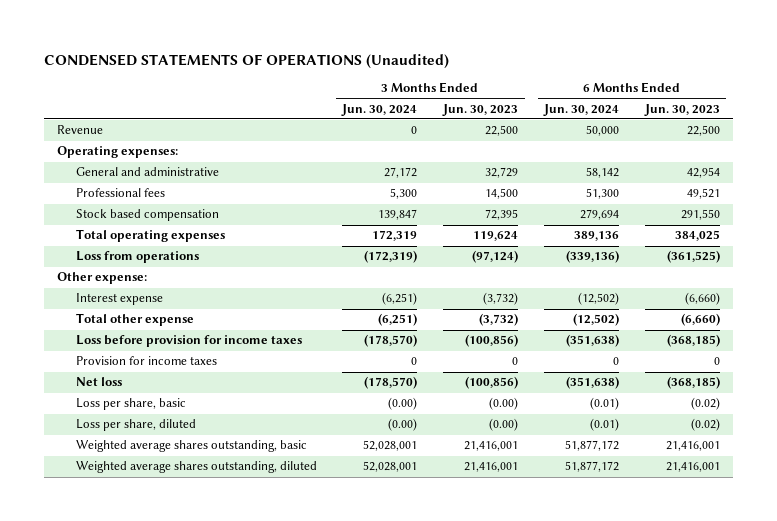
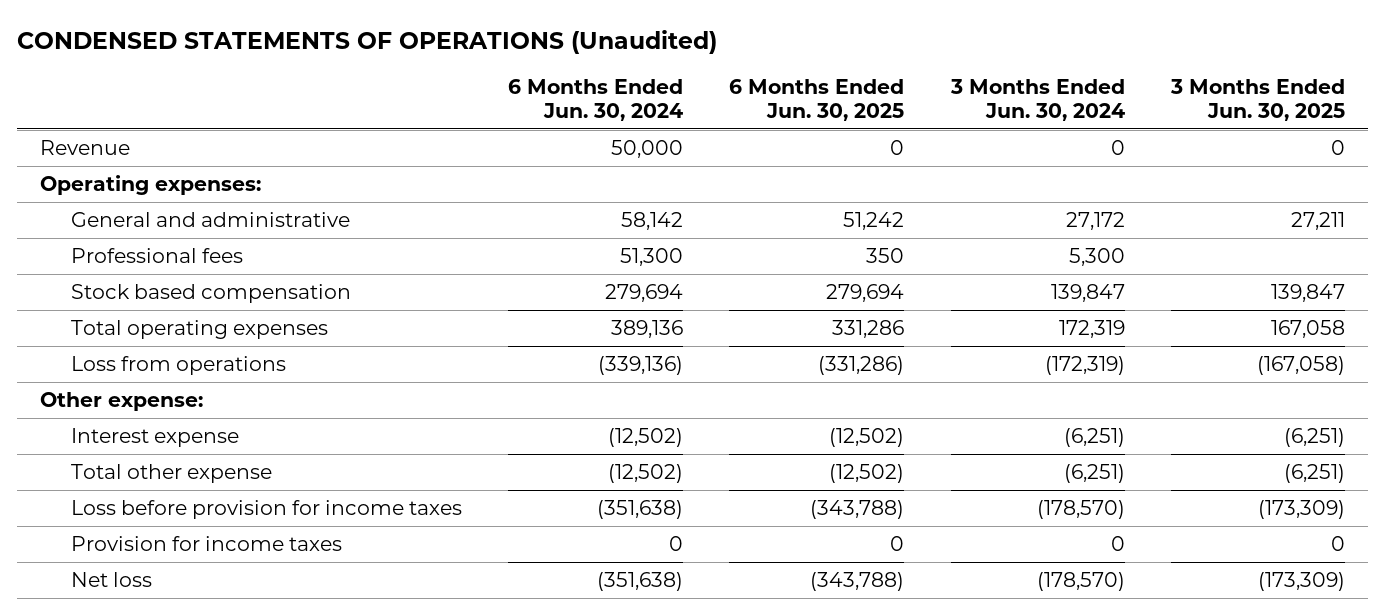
- | 3 Months Ended Jun. 30, 2024 | 3 Months Ended Jun. 30, 2023 | 6 Months Ended Jun. 30, 2024 | 6 Months Ended Jun. 30, 2023
+ | 6 Months Ended Jun. 30, 2024 | 6 Months Ended Jun. 30, 2025 | 3 Months Ended Jun. 30, 2024 | 3 Months Ended Jun. 30, 2025
- Loss per share, basic | (0.00) | (0.00) | (0.01) | (0.02)
- Loss per share, diluted | (0.00) | (0.00) | (0.01) | (0.02)
- Weighted average shares outstanding, basic | 52,028,001 | 21,416,001 | 51,877,172 | 21,416,001
- Weighted average shares outstanding, diluted | 52,028,001 | 21,416,001 | 51,877,172 | 21,416,001

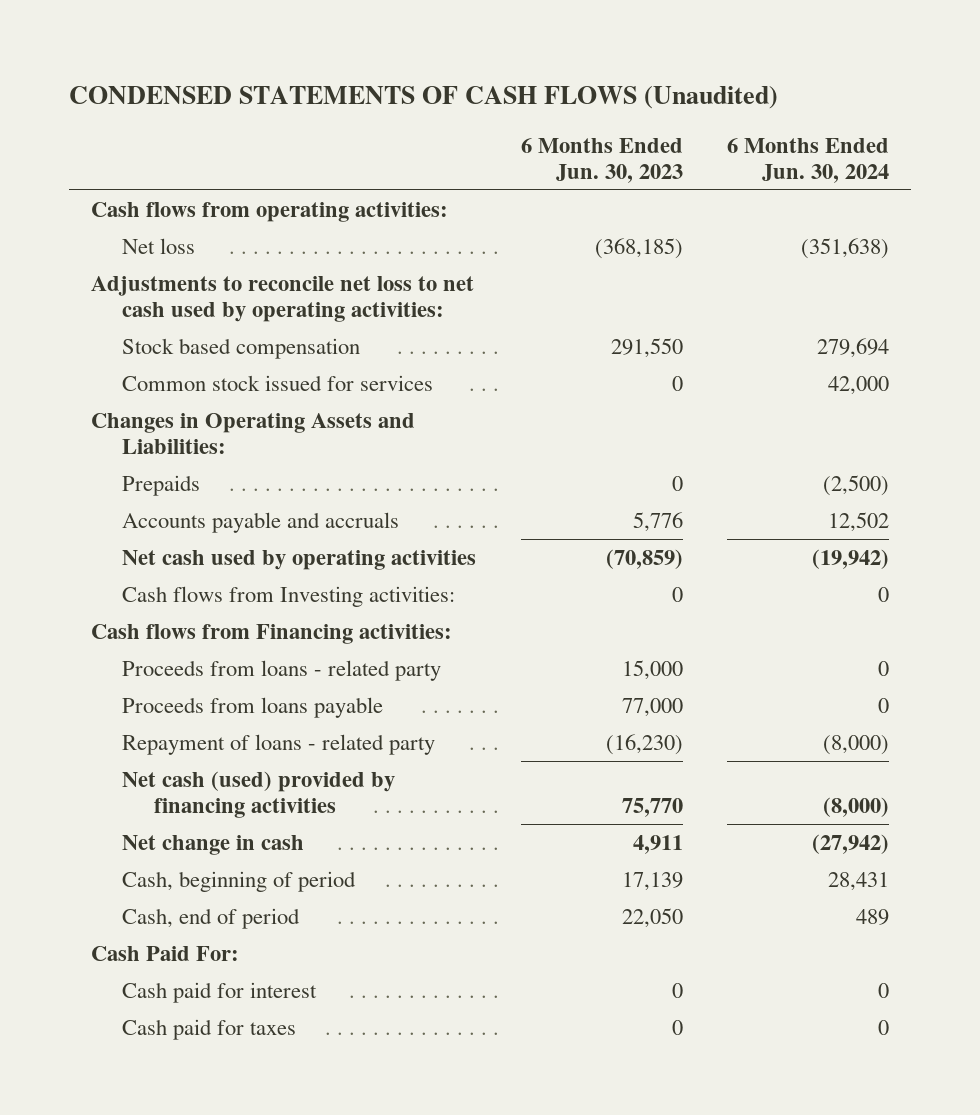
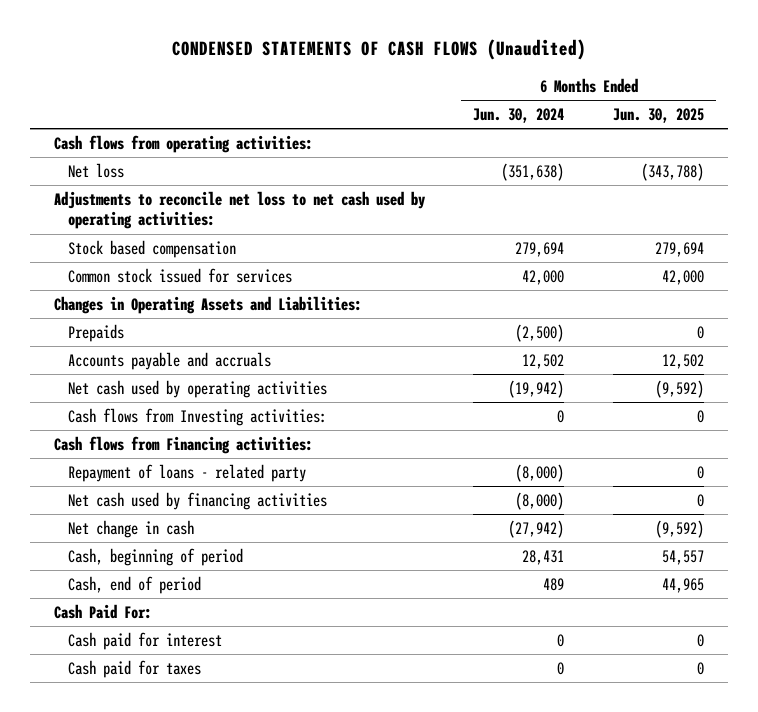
- | 6 Months Ended Jun. 30, 2023 | 6 Months Ended Jun. 30, 2024
+ | 6 Months Ended Jun. 30, 2024 | 6 Months Ended Jun. 30, 2025
- Proceeds from loans - related party | 15,000 | 0
- Proceeds from loans payable | 77,000 | 0
- Net cash (used) provided by financing activities | 75,770 | (8,000)
+ Net cash used by financing activities | (8,000) | 0

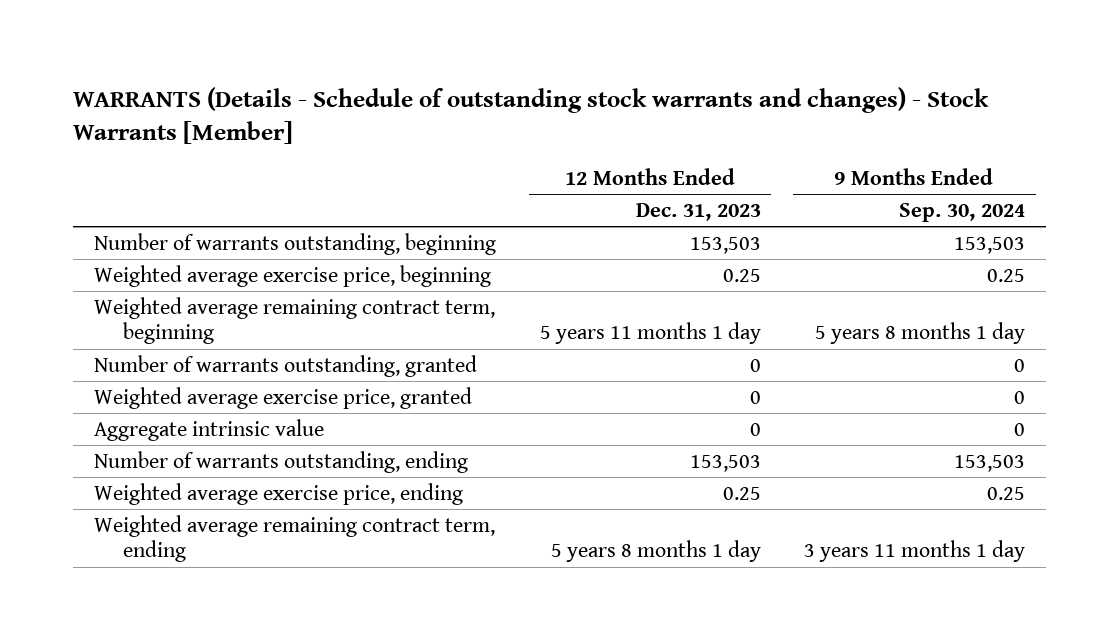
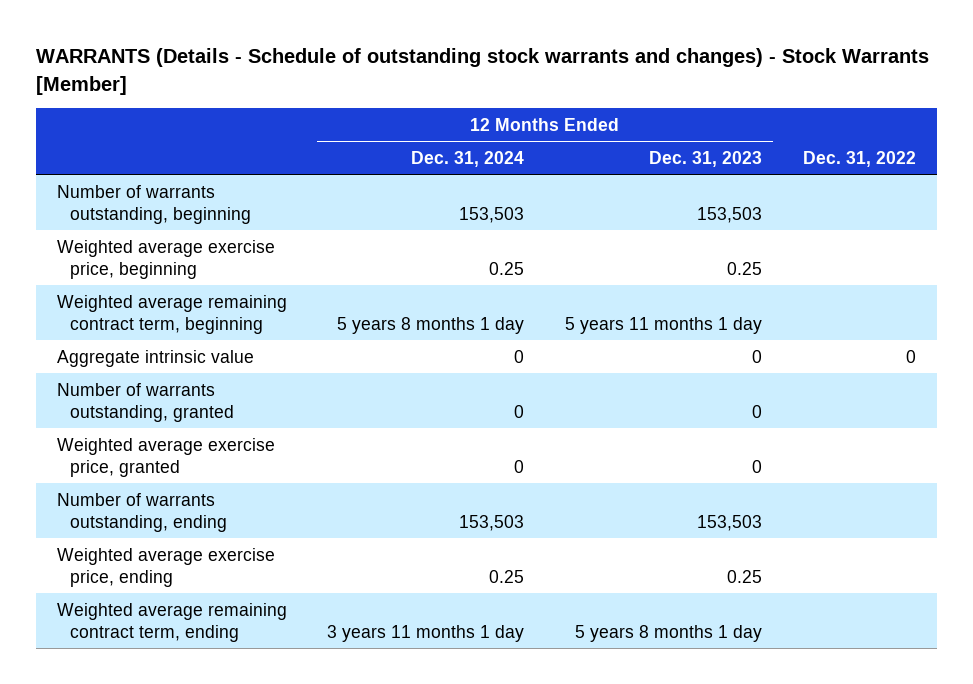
- | 12 Months Ended Dec. 31, 2023 | 9 Months Ended Sep. 30, 2024
+ | 12 Months Ended Dec. 31, 2024 | 12 Months Ended Dec. 31, 2023 | Dec. 31, 2022
moved up: Aggregate intrinsic value | 0 | 0 | 0

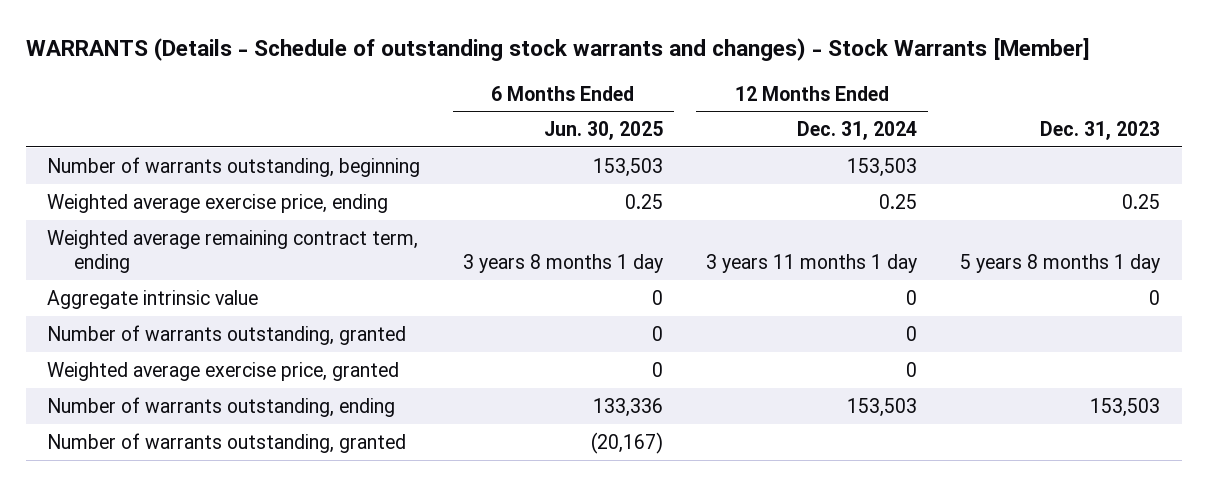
- | 12 Months Ended Dec. 31, 2024 | 12 Months Ended Dec. 31, 2023 | Dec. 31, 2022
+ | 6 Months Ended Jun. 30, 2025 | 12 Months Ended Dec. 31, 2024 | Dec. 31, 2023
- Weighted average exercise price, beginning | 0.25 | 0.25 |
- Weighted average remaining contract term, beginning | 5 years 8 months 1 day | 5 years 11 months 1 day |
moved up: Weighted average exercise price, ending | 0.25 | 0.25 | 0.25
moved up: Weighted average remaining contract term, ending | 3 years 8 months 1 day | 3 years 11 months 1 day | 5 years 8 months 1 day
+ Number of warrants outstanding, granted | (20,167) | |

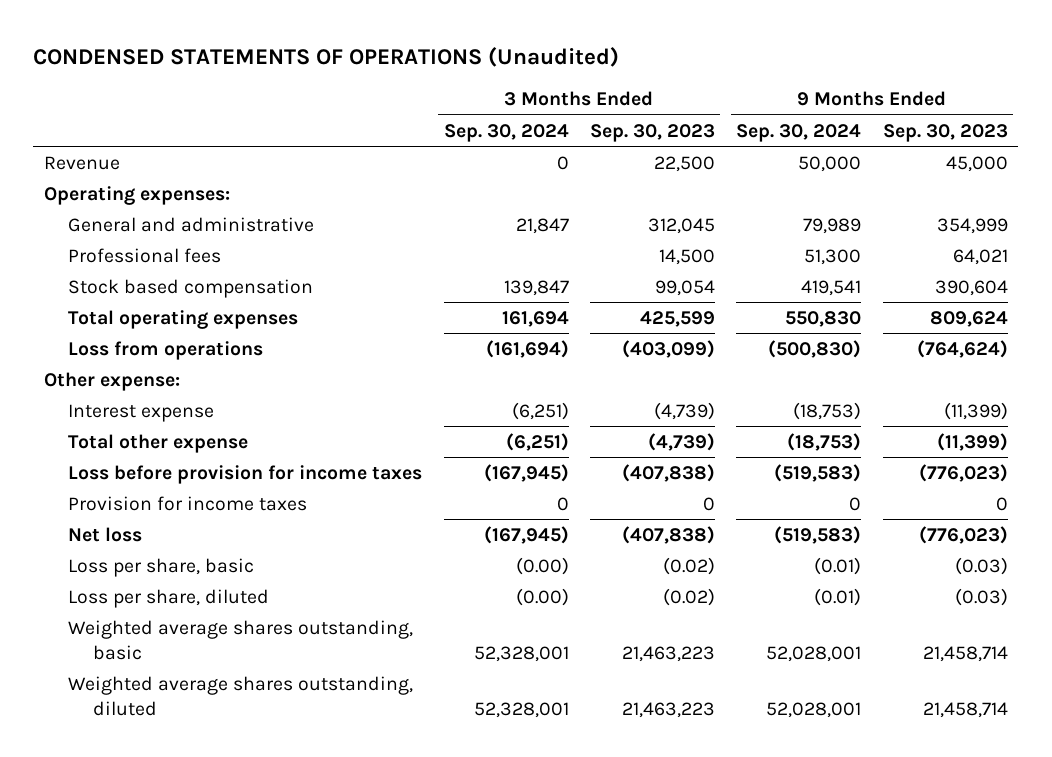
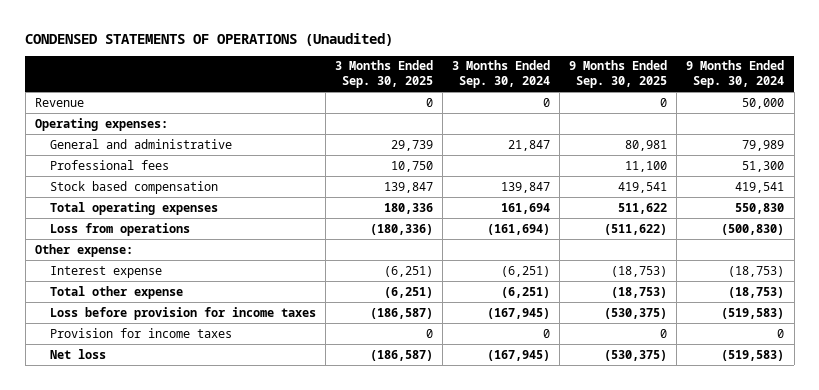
- | 3 Months Ended Sep. 30, 2024 | 3 Months Ended Sep. 30, 2023 | 9 Months Ended Sep. 30, 2024 | 9 Months Ended Sep. 30, 2023
+ | 3 Months Ended Sep. 30, 2025 | 3 Months Ended Sep. 30, 2024 | 9 Months Ended Sep. 30, 2025 | 9 Months Ended Sep. 30, 2024
- Loss per share, basic | (0.00) | (0.02) | (0.01) | (0.03)
- Loss per share, diluted | (0.00) | (0.02) | (0.01) | (0.03)
- Weighted average shares outstanding, basic | 52,328,001 | 21,463,223 | 52,028,001 | 21,458,714
- Weighted average shares outstanding, diluted | 52,328,001 | 21,463,223 | 52,028,001 | 21,458,714

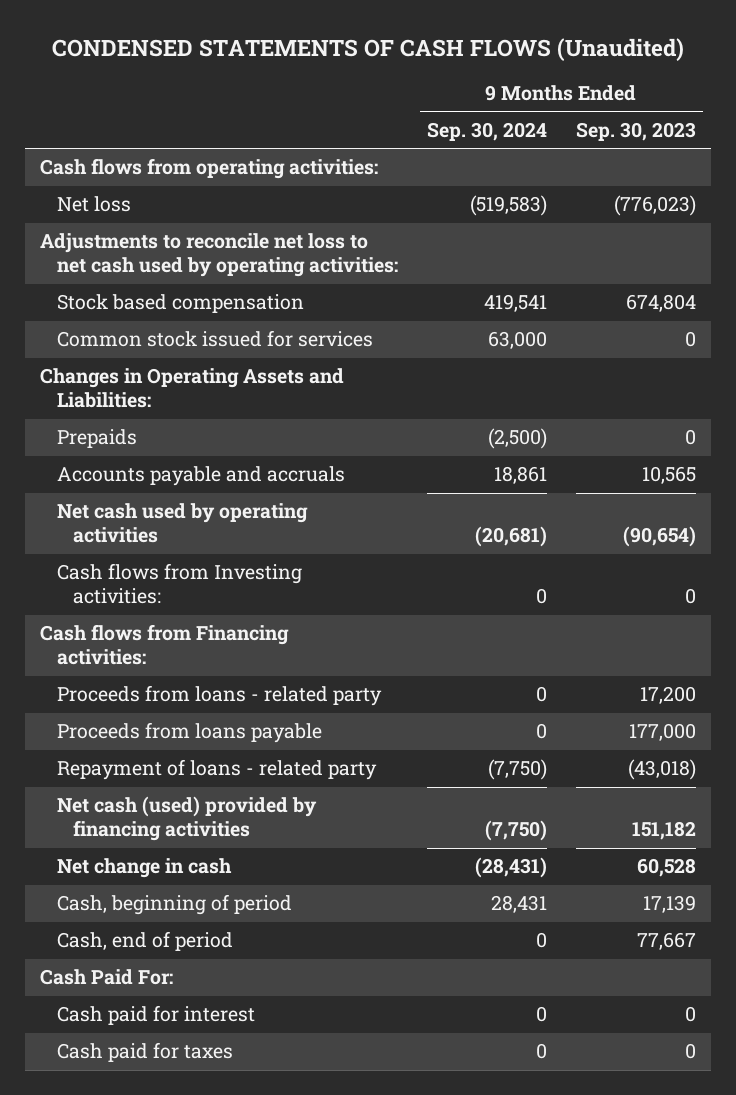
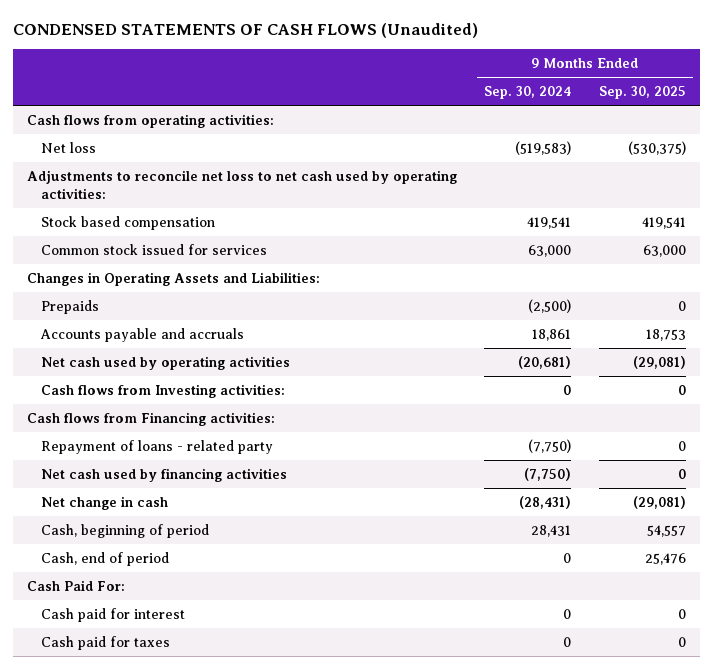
- | 9 Months Ended Sep. 30, 2024 | 9 Months Ended Sep. 30, 2023
+ | 9 Months Ended Sep. 30, 2024 | 9 Months Ended Sep. 30, 2025
- Proceeds from loans - related party | 0 | 17,200
- Proceeds from loans payable | 0 | 177,000
- Net cash (used) provided by financing activities | (7,750) | 151,182
+ Net cash used by financing activities | (7,750) | 0

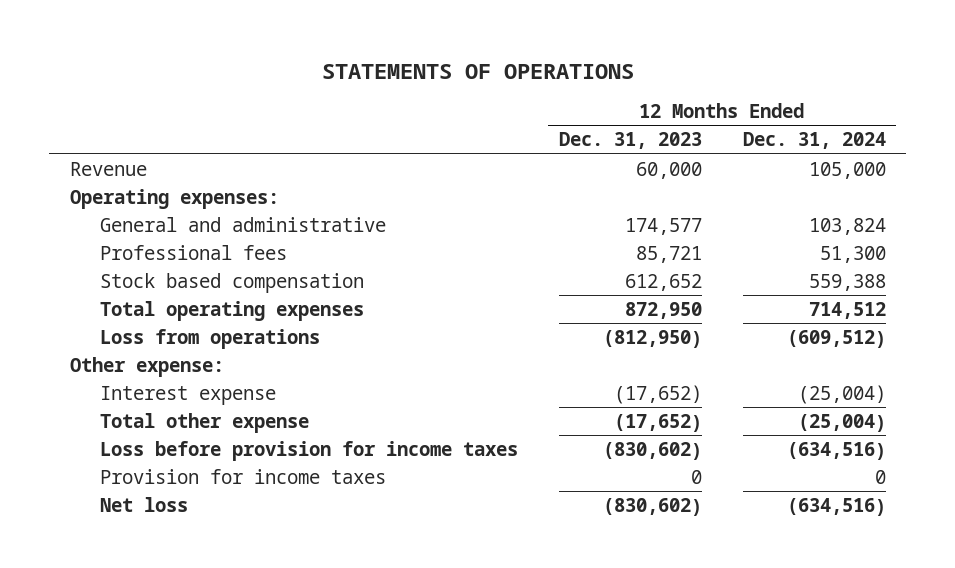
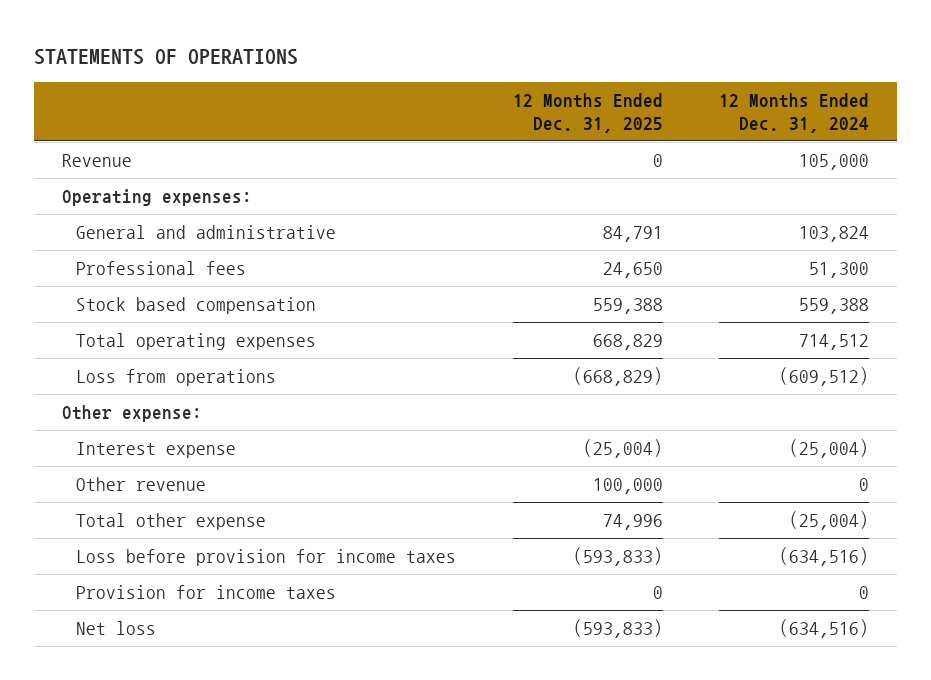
- | 12 Months Ended Dec. 31, 2023 | 12 Months Ended Dec. 31, 2024
+ | 12 Months Ended Dec. 31, 2025 | 12 Months Ended Dec. 31, 2024
+ Other revenue | 100,000 | 0

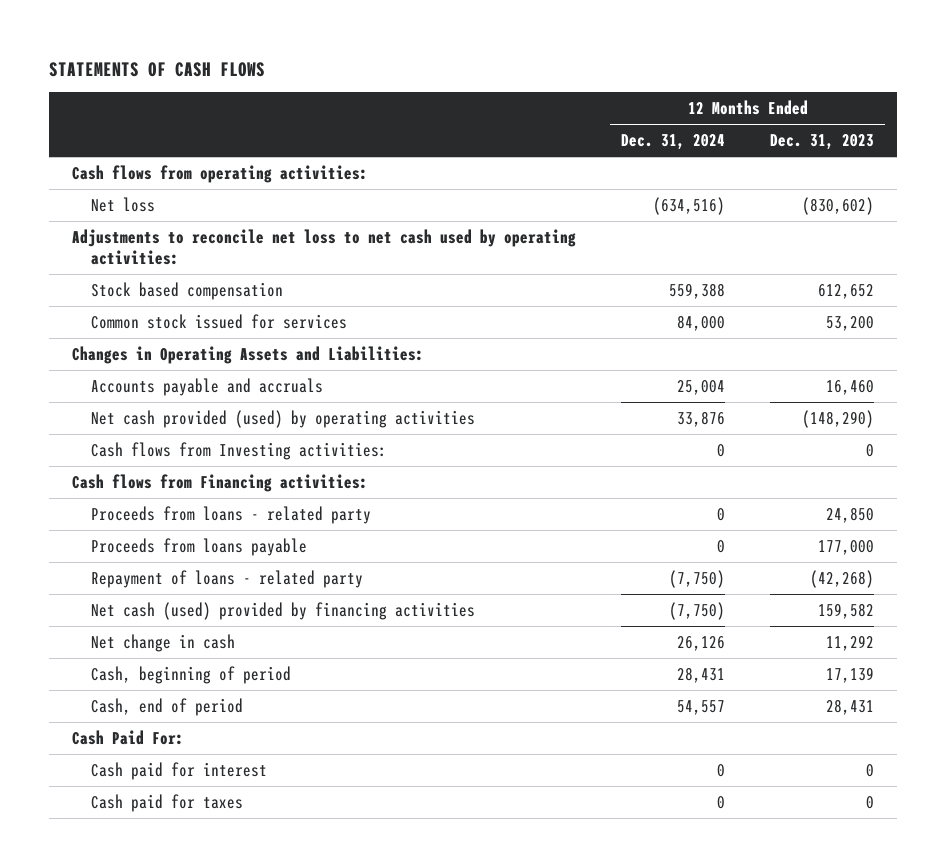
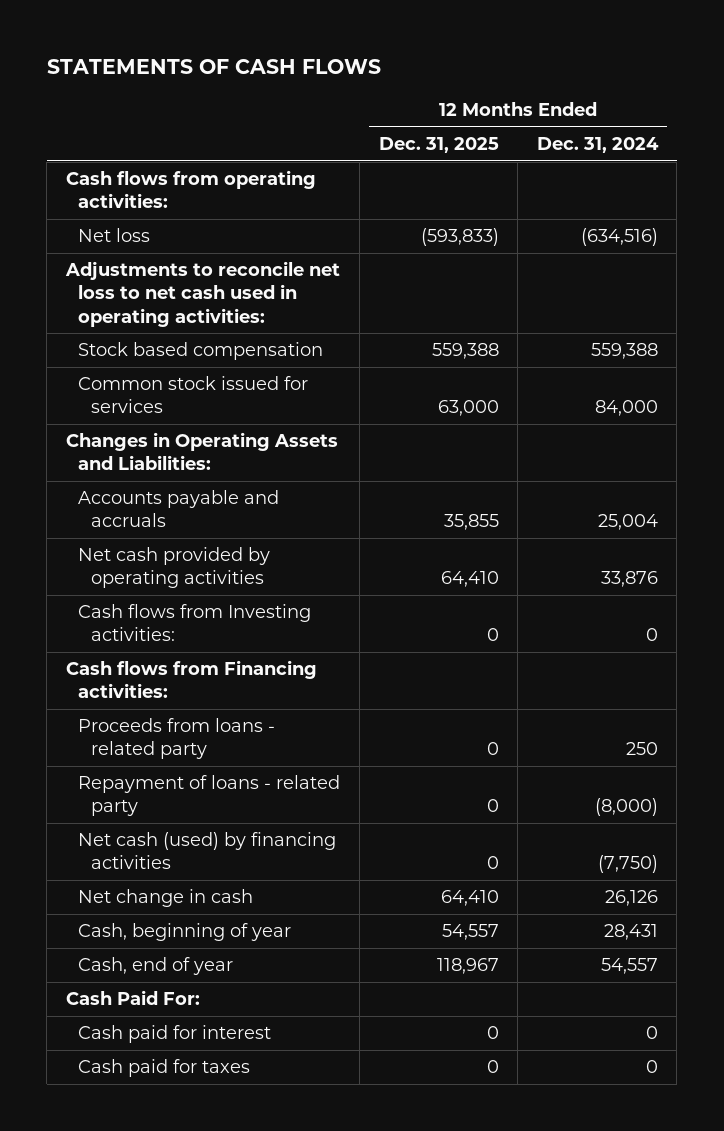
- | 12 Months Ended Dec. 31, 2024 | 12 Months Ended Dec. 31, 2023
+ | 12 Months Ended Dec. 31, 2025 | 12 Months Ended Dec. 31, 2024
- Adjustments to reconcile net loss to net cash used by operating activities:
+ Adjustments to reconcile net loss to net cash used in operating activities:
- Net cash provided (used) by operating activities | 33,876 | (148,290)
+ Net cash provided by operating activities | 64,410 | 33,876
- Proceeds from loans - related party | 0 | 24,850
- Proceeds from loans payable | 0 | 177,000
- Repayment of loans - related party | (7,750) | (42,268)
- Net cash (used) provided by financing activities | (7,750) | 159,582
+ Proceeds from loans - related party | 0 | 250
+ Repayment of loans - related party | 0 | (8,000)
+ Net cash (used) by financing activities | 0 | (7,750)
- Cash, beginning of period | 28,431 | 17,139
- Cash, end of period | 54,557 | 28,431
+ Cash, beginning of year | 54,557 | 28,431
+ Cash, end of year | 118,967 | 54,557

